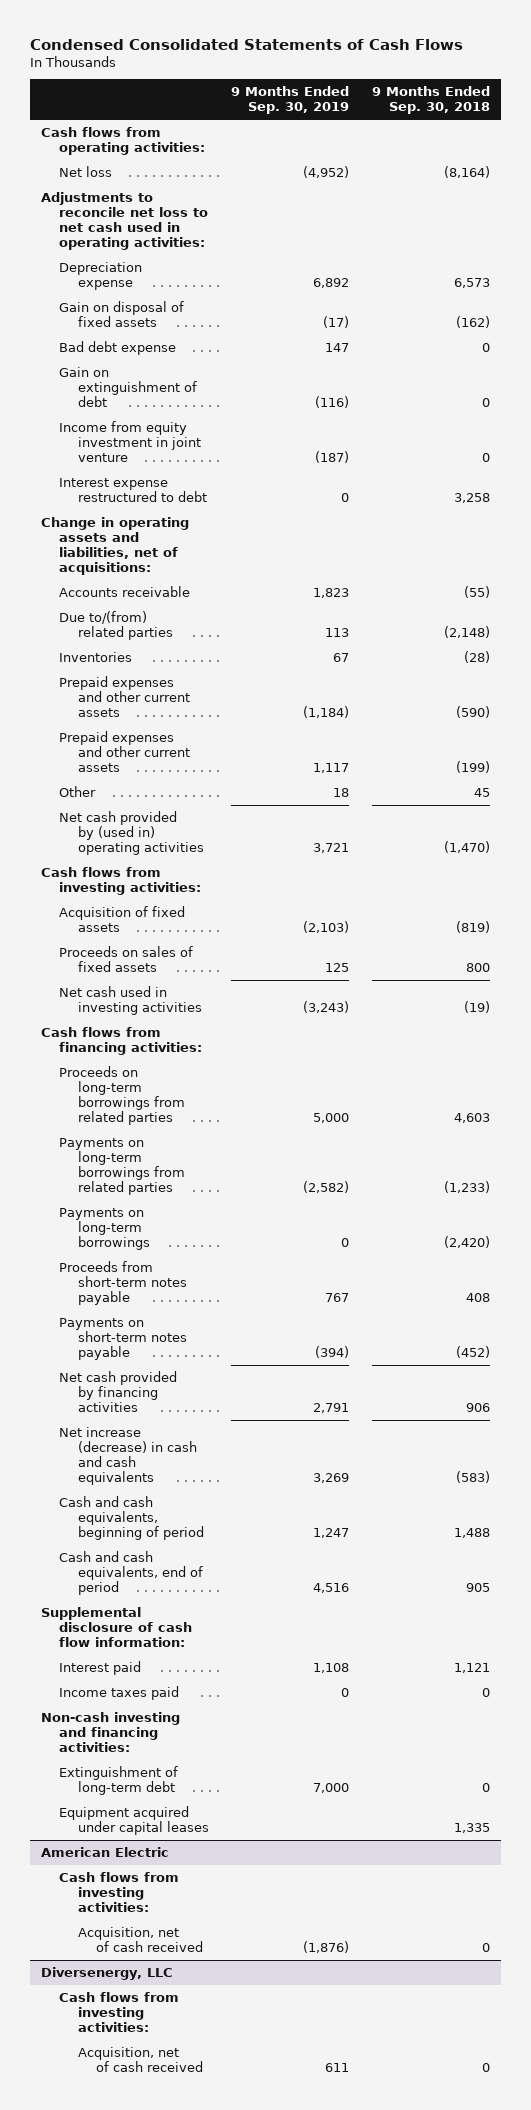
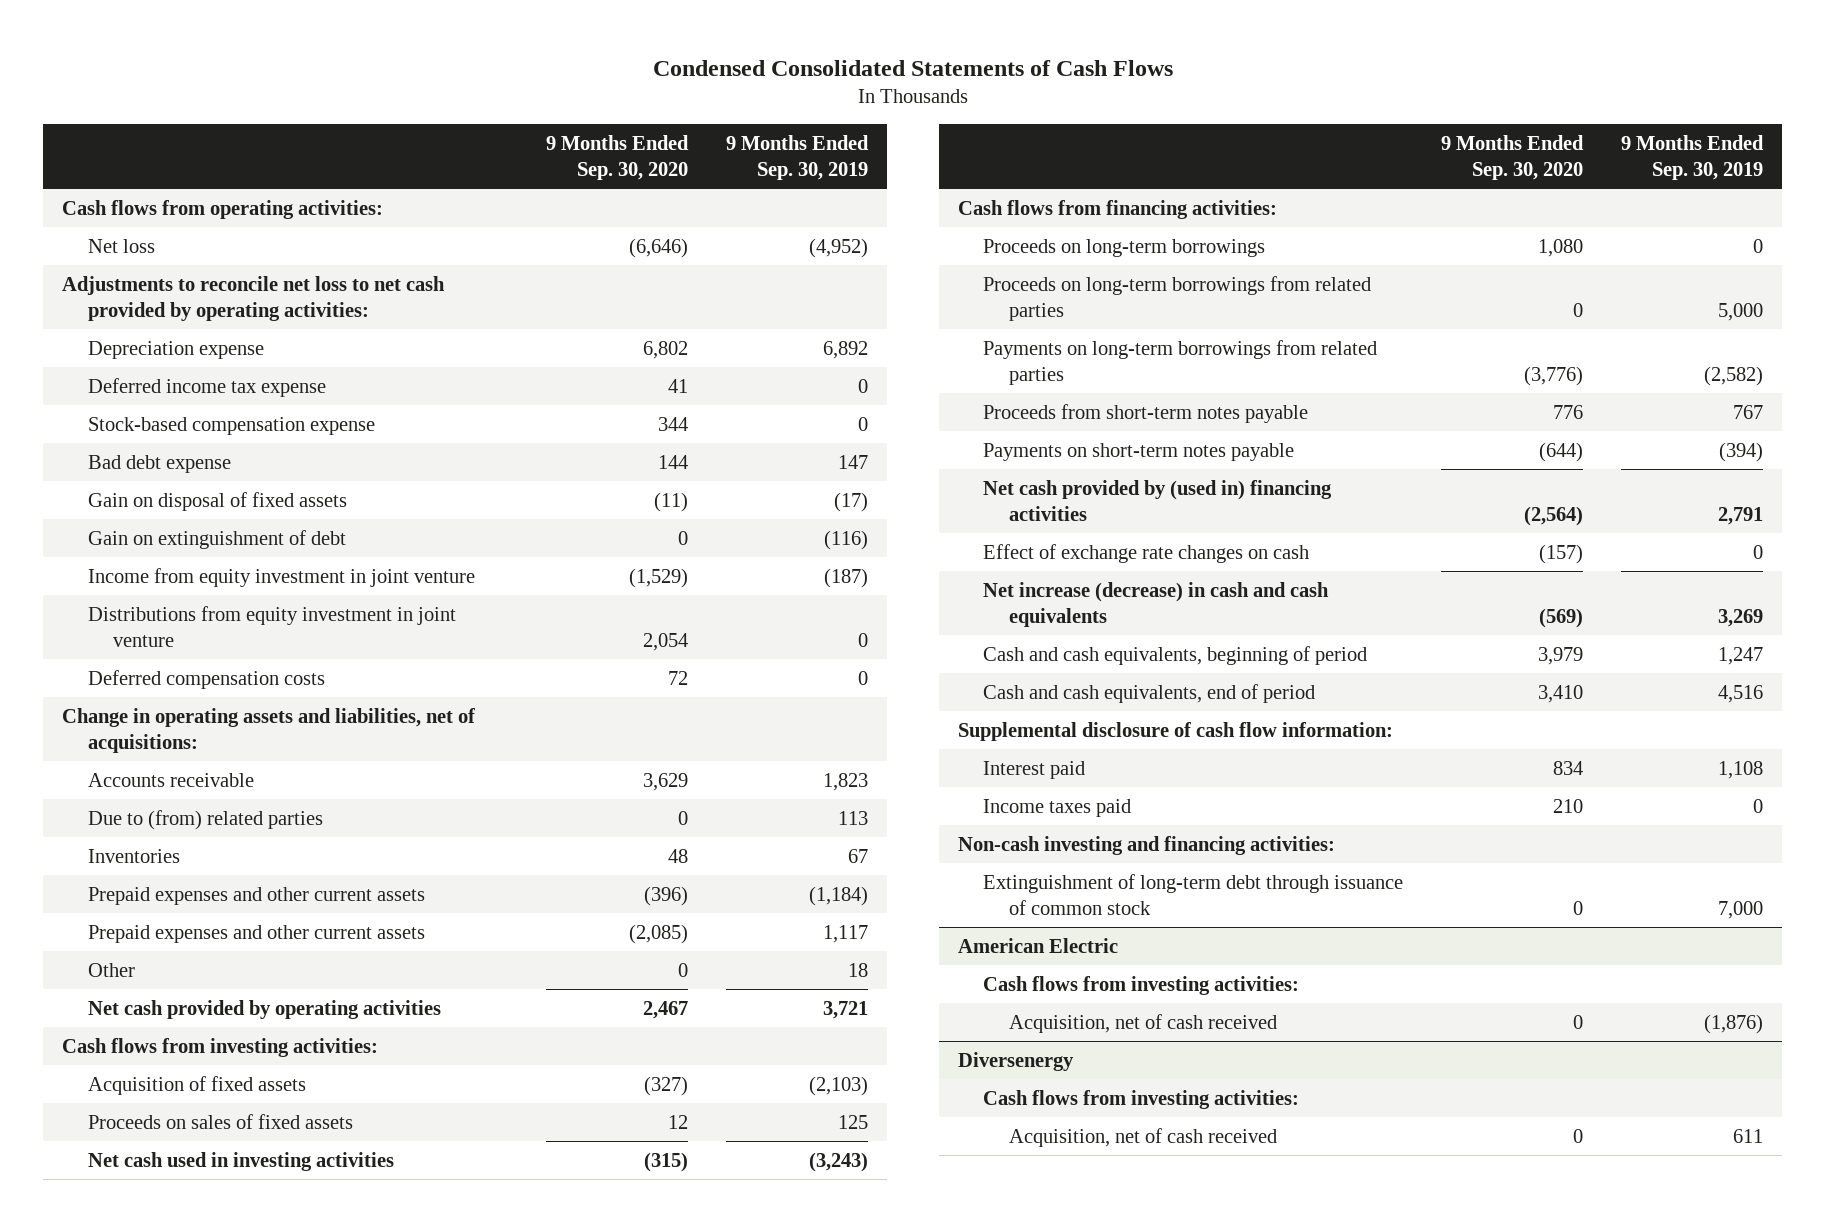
- | 9 Months Ended Sep. 30, 2019 | 9 Months Ended Sep. 30, 2018
+ | 9 Months Ended Sep. 30, 2020 | 9 Months Ended Sep. 30, 2019
- Adjustments to reconcile net loss to net cash used in operating activities:
+ Adjustments to reconcile net loss to net cash provided by operating activities:
+ Deferred income tax expense | 41 | 0
+ Stock-based compensation expense | 344 | 0
moved down: Gain on disposal of fixed assets | (11) | (17)
- Interest expense restructured to debt | 0 | 3,258
+ Distributions from equity investment in joint venture | 2,054 | 0
+ Deferred compensation costs | 72 | 0
- Due to/(from) related parties | 113 | (2,148)
+ Due to (from) related parties | 0 | 113
- Net cash provided by (used in) operating activities | 3,721 | (1,470)
+ Net cash provided by operating activities | 2,467 | 3,721
+ Proceeds on long-term borrowings | 1,080 | 0
- Payments on long-term borrowings | 0 | (2,420)
- Net cash provided by financing activities | 2,791 | 906
+ Net cash provided by (used in) financing activities | (2,564) | 2,791
+ Effect of exchange rate changes on cash | (157) | 0
- Extinguishment of long-term debt | 7,000 | 0
- Equipment acquired under capital leases | | 1,335
+ Extinguishment of long-term debt through issuance of common stock | 0 | 7,000
- Diversenergy, LLC
+ Diversenergy

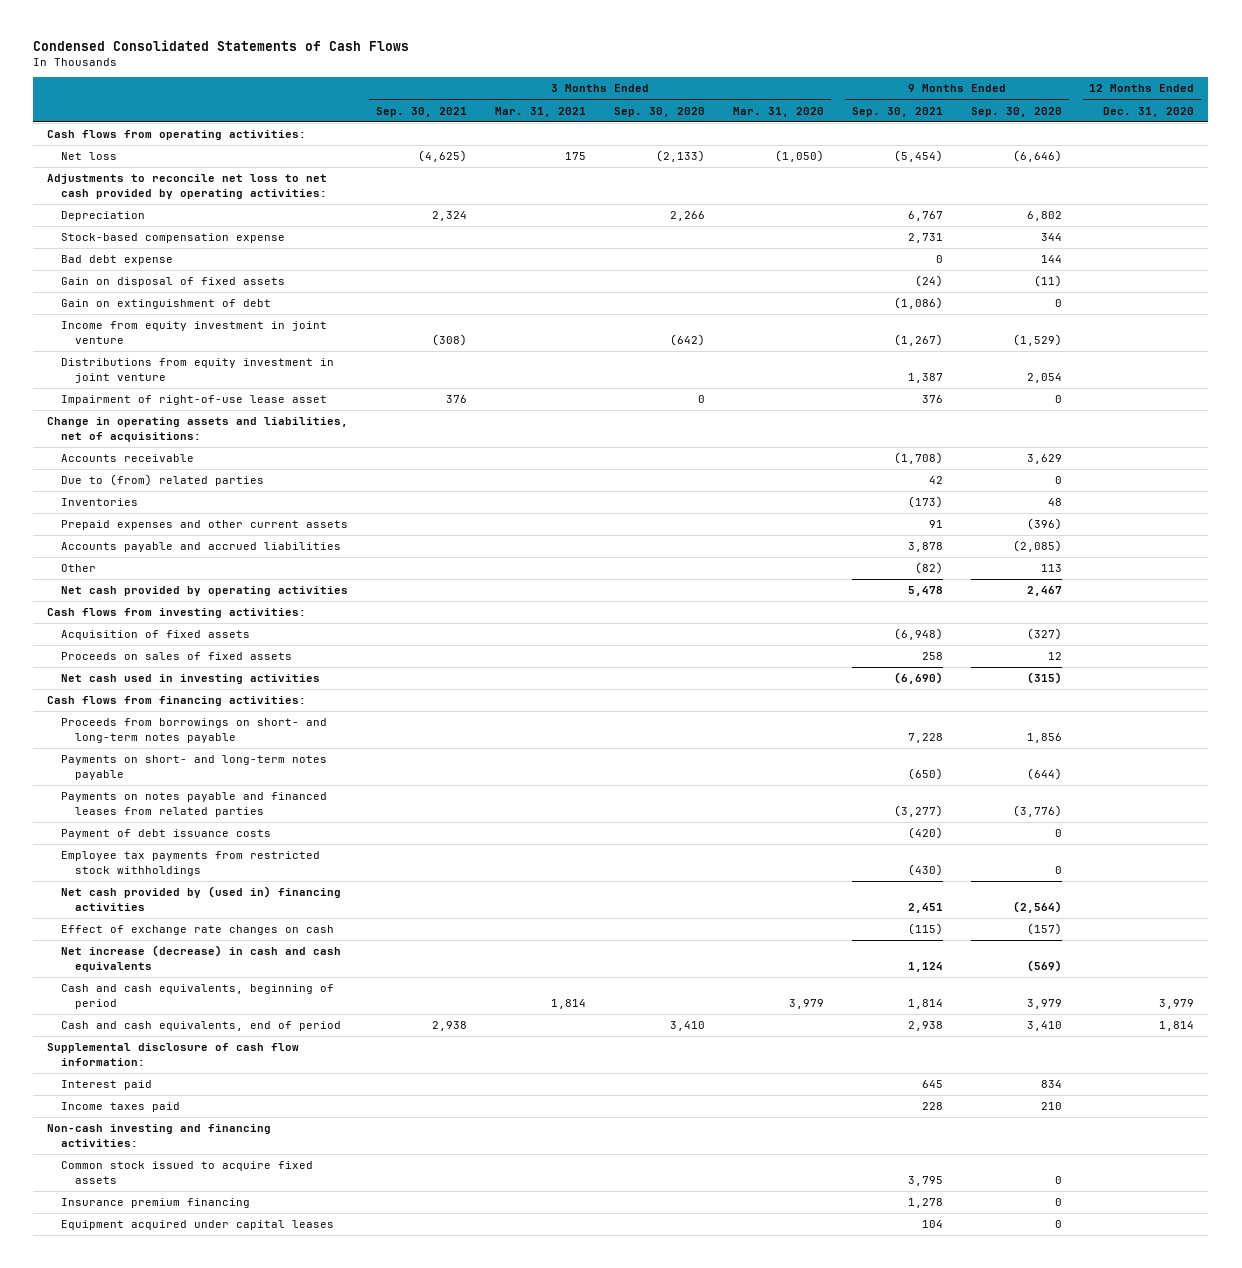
- | 9 Months Ended Sep. 30, 2020 | 9 Months Ended Sep. 30, 2019
+ | 3 Months Ended Sep. 30, 2021 | 3 Months Ended Mar. 31, 2021 | 3 Months Ended Sep. 30, 2020 | 3 Months Ended Mar. 31, 2020 | 9 Months Ended Sep. 30, 2021 | 9 Months Ended Sep. 30, 2020 | 12 Months Ended Dec. 31, 2020
- Depreciation expense | 6,802 | 6,892
- Deferred income tax expense | 41 | 0
+ Depreciation | 2,324 | | 2,266 | | 6,767 | 6,802 |
- Deferred compensation costs | 72 | 0
+ Impairment of right-of-use lease asset | 376 | | 0 | | 376 | 0 |
- Prepaid expenses and other current assets | (2,085) | 1,117
- Other | 0 | 18
+ Accounts payable and accrued liabilities | | | | | 3,878 | (2,085) |
+ Other | | | | | (82) | 113 |
- Proceeds on long-term borrowings | 1,080 | 0
- Proceeds on long-term borrowings from related parties | 0 | 5,000
- Payments on long-term borrowings from related parties | (3,776) | (2,582)
- Proceeds from short-term notes payable | 776 | 767
- Payments on short-term notes payable | (644) | (394)
+ Proceeds from borrowings on short- and long-term notes payable | | | | | 7,228 | 1,856 |
+ Payments on short- and long-term notes payable | | | | | (650) | (644) |
+ Payments on notes payable and financed leases from related parties | | | | | (3,277) | (3,776) |
+ Payment of debt issuance costs | | | | | (420) | 0 |
+ Employee tax payments from restricted stock withholdings | | | | | (430) | 0 |
- Extinguishment of long-term debt through issuance of common stock | 0 | 7,000
- American Electric
- Cash flows from investing activities:
- Acquisition, net of cash received | 0 | (1,876)
- Diversenergy
- Cash flows from investing activities:
- Acquisition, net of cash received | 0 | 611
+ Common stock issued to acquire fixed assets | | | | | 3,795 | 0 |
+ Insurance premium financing | | | | | 1,278 | 0 |
+ Equipment acquired under capital leases | | | | | 104 | 0 |

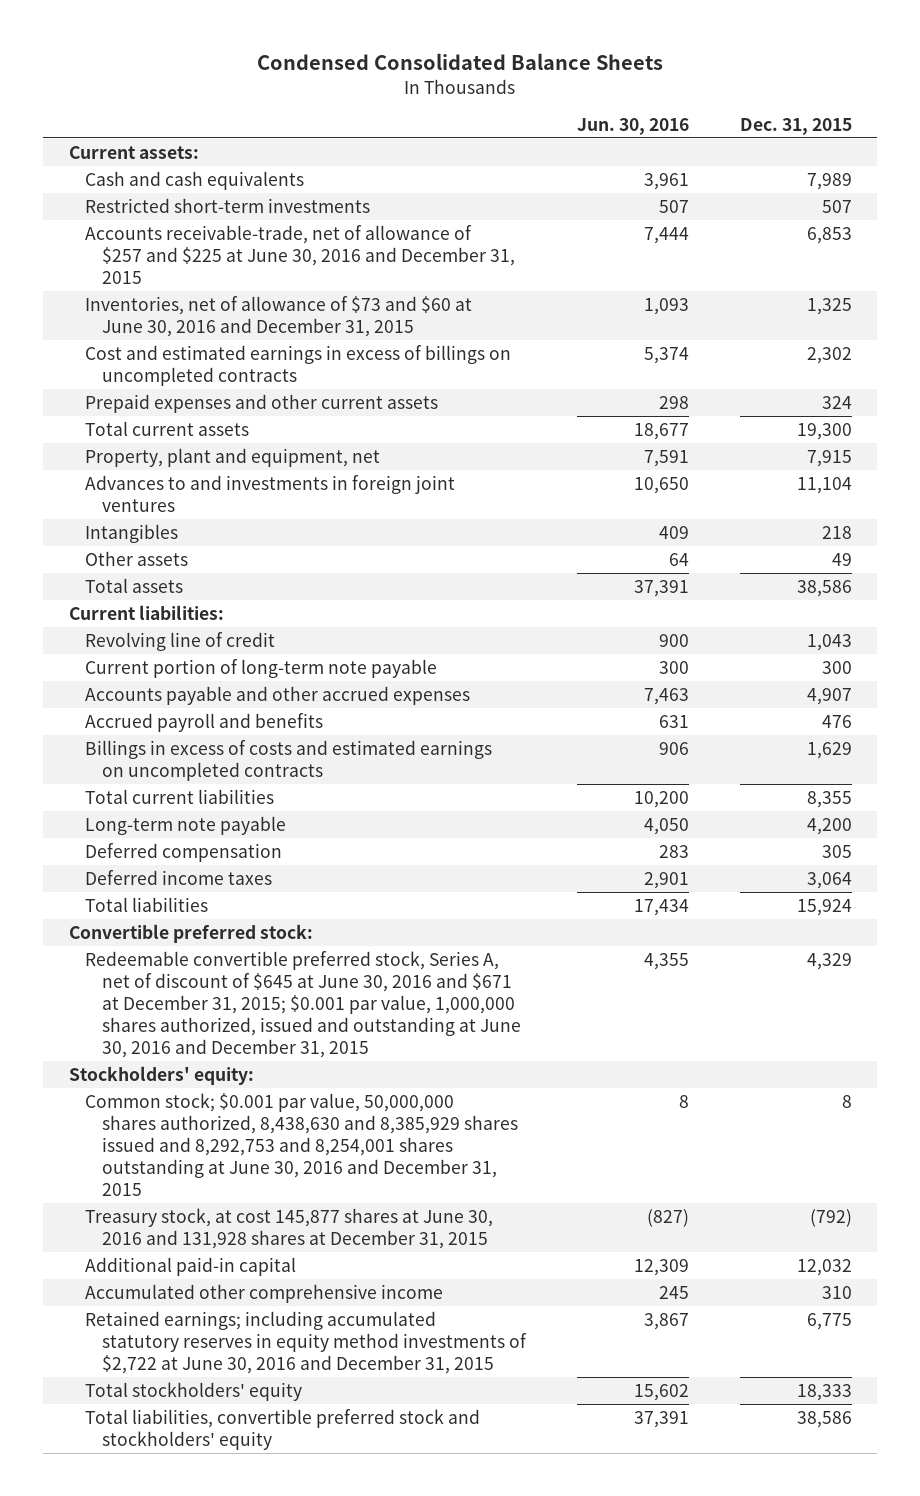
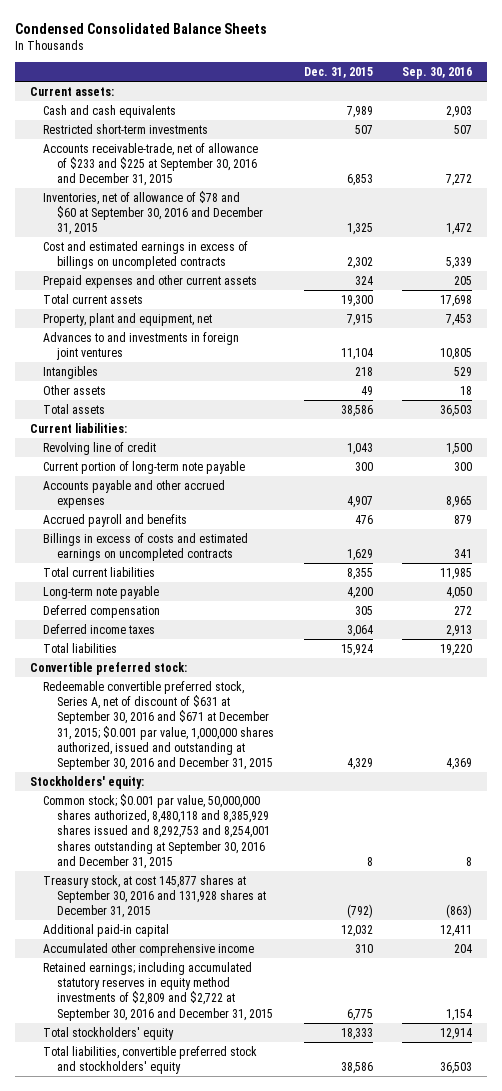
- | Jun. 30, 2016 | Dec. 31, 2015
+ | Dec. 31, 2015 | Sep. 30, 2016
- Accounts receivable-trade, net of allowance of $257 and $225 at June 30, 2016 and December 31, 2015 | 7,444 | 6,853
- Inventories, net of allowance of $73 and $60 at June 30, 2016 and December 31, 2015 | 1,093 | 1,325
+ Accounts receivable-trade, net of allowance of $233 and $225 at September 30, 2016 and December 31, 2015 | 6,853 | 7,272
+ Inventories, net of allowance of $78 and $60 at September 30, 2016 and December 31, 2015 | 1,325 | 1,472
- Redeemable convertible preferred stock, Series A, net of discount of $645 at June 30, 2016 and $671 at December 31, 2015; $0.001 par value, 1,000,000 shares authorized, issued and outstanding at June 30, 2016 and December 31, 2015 | 4,355 | 4,329
+ Redeemable convertible preferred stock, Series A, net of discount of $631 at September 30, 2016 and $671 at December 31, 2015; $0.001 par value, 1,000,000 shares authorized, issued and outstanding at September 30, 2016 and December 31, 2015 | 4,329 | 4,369
- Common stock; $0.001 par value, 50,000,000 shares authorized, 8,438,630 and 8,385,929 shares issued and 8,292,753 and 8,254,001 shares outstanding at June 30, 2016 and December 31, 2015 | 8 | 8
- Treasury stock, at cost 145,877 shares at June 30, 2016 and 131,928 shares at December 31, 2015 | (827) | (792)
+ Common stock; $0.001 par value, 50,000,000 shares authorized, 8,480,118 and 8,385,929 shares issued and 8,292,753 and 8,254,001 shares outstanding at September 30, 2016 and December 31, 2015 | 8 | 8
+ Treasury stock, at cost 145,877 shares at September 30, 2016 and 131,928 shares at December 31, 2015 | (792) | (863)
- Retained earnings; including accumulated statutory reserves in equity method investments of $2,722 at June 30, 2016 and December 31, 2015 | 3,867 | 6,775
+ Retained earnings; including accumulated statutory reserves in equity method investments of $2,809 and $2,722 at September 30, 2016 and December 31, 2015 | 6,775 | 1,154

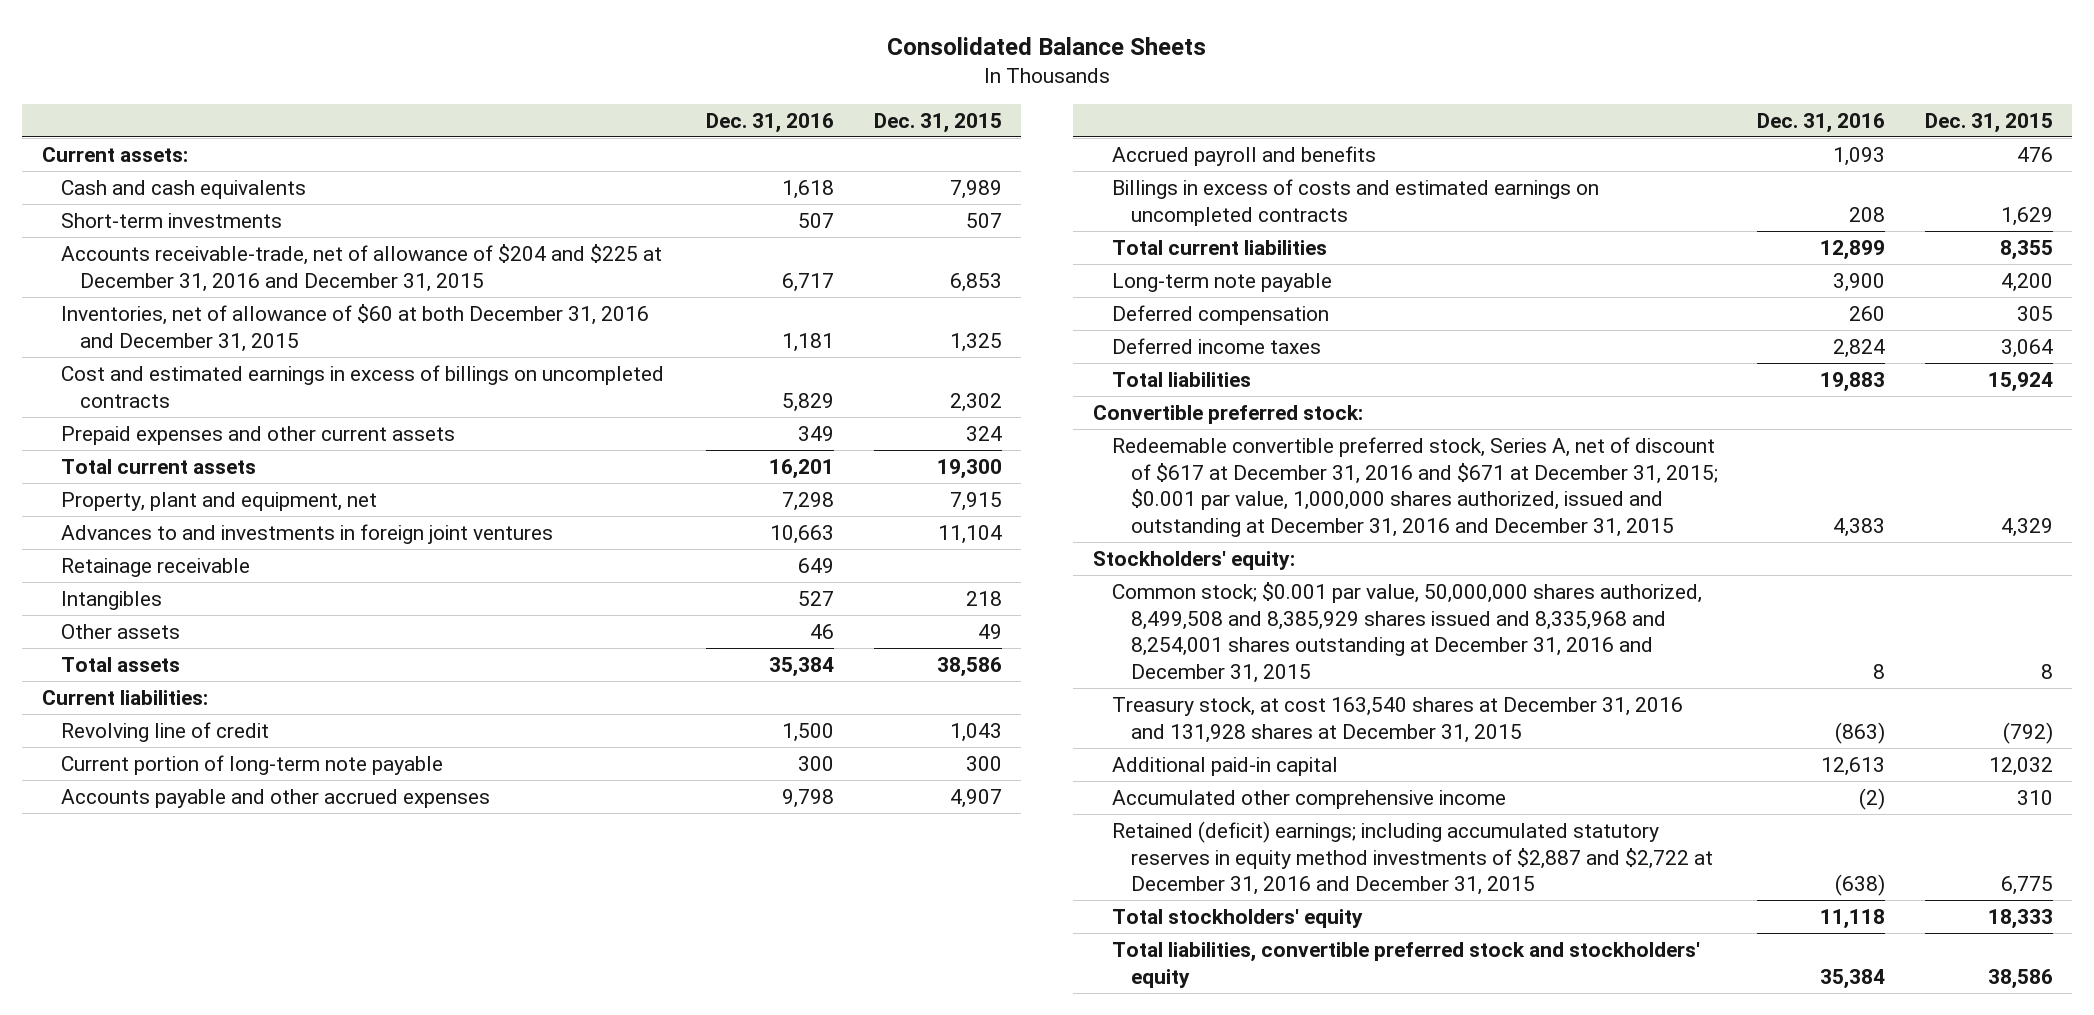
- Condensed Consolidated Balance Sheets
+ Consolidated Balance Sheets
- | Dec. 31, 2015 | Sep. 30, 2016
+ | Dec. 31, 2016 | Dec. 31, 2015
- Restricted short-term investments | 507 | 507
- Accounts receivable-trade, net of allowance of $233 and $225 at September 30, 2016 and December 31, 2015 | 6,853 | 7,272
- Inventories, net of allowance of $78 and $60 at September 30, 2016 and December 31, 2015 | 1,325 | 1,472
+ Short-term investments | 507 | 507
+ Accounts receivable-trade, net of allowance of $204 and $225 at December 31, 2016 and December 31, 2015 | 6,717 | 6,853
+ Inventories, net of allowance of $60 at both December 31, 2016 and December 31, 2015 | 1,181 | 1,325
+ Retainage receivable | 649 |
- Redeemable convertible preferred stock, Series A, net of discount of $631 at September 30, 2016 and $671 at December 31, 2015; $0.001 par value, 1,000,000 shares authorized, issued and outstanding at September 30, 2016 and December 31, 2015 | 4,329 | 4,369
+ Redeemable convertible preferred stock, Series A, net of discount of $617 at December 31, 2016 and $671 at December 31, 2015; $0.001 par value, 1,000,000 shares authorized, issued and outstanding at December 31, 2016 and December 31, 2015 | 4,383 | 4,329
- Common stock; $0.001 par value, 50,000,000 shares authorized, 8,480,118 and 8,385,929 shares issued and 8,292,753 and 8,254,001 shares outstanding at September 30, 2016 and December 31, 2015 | 8 | 8
- Treasury stock, at cost 145,877 shares at September 30, 2016 and 131,928 shares at December 31, 2015 | (792) | (863)
+ Common stock; $0.001 par value, 50,000,000 shares authorized, 8,499,508 and 8,385,929 shares issued and 8,335,968 and 8,254,001 shares outstanding at December 31, 2016 and December 31, 2015 | 8 | 8
+ Treasury stock, at cost 163,540 shares at December 31, 2016 and 131,928 shares at December 31, 2015 | (863) | (792)
- Retained earnings; including accumulated statutory reserves in equity method investments of $2,809 and $2,722 at September 30, 2016 and December 31, 2015 | 6,775 | 1,154
+ Retained (deficit) earnings; including accumulated statutory reserves in equity method investments of $2,887 and $2,722 at December 31, 2016 and December 31, 2015 | (638) | 6,775

